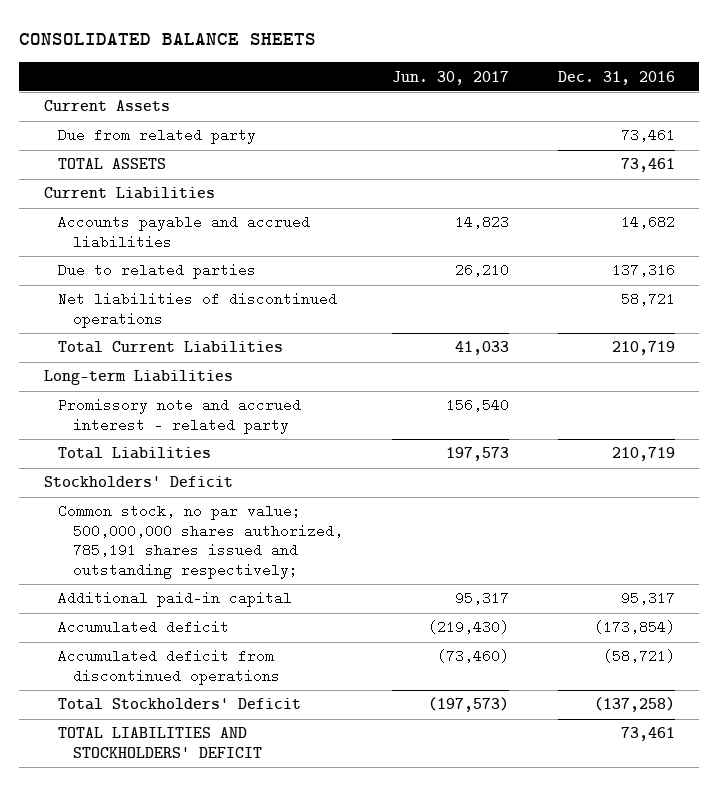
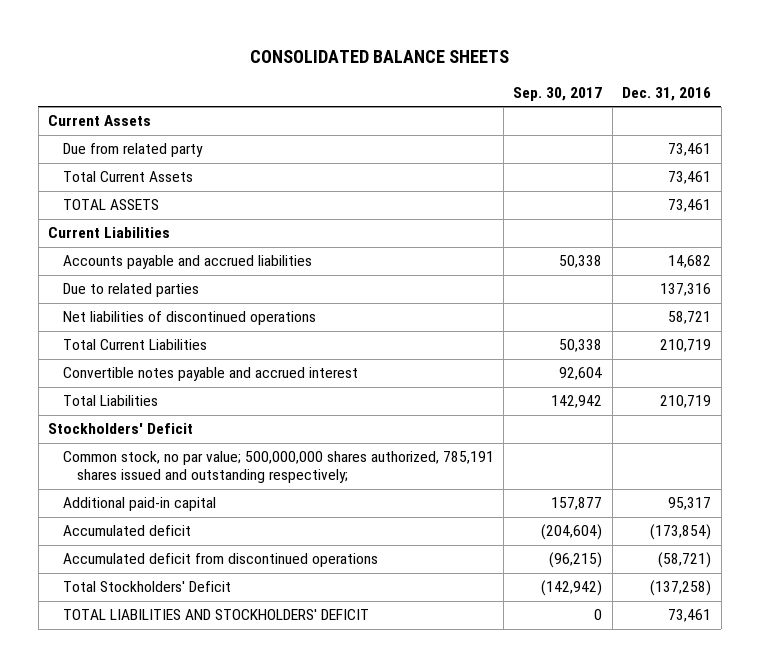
- | Jun. 30, 2017 | Dec. 31, 2016
+ | Sep. 30, 2017 | Dec. 31, 2016
+ Total Current Assets | | 73,461
- Long-term Liabilities
- Promissory note and accrued interest - related party | 156,540 |
+ Convertible notes payable and accrued interest | 92,604 |

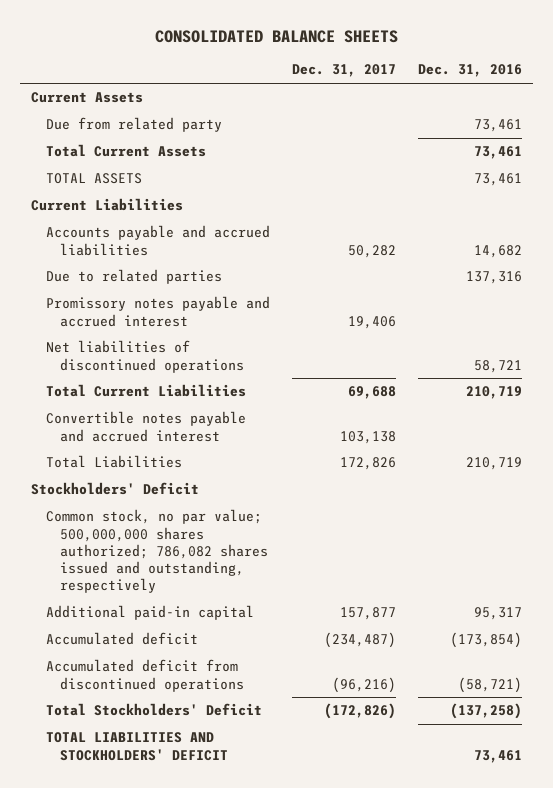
- | Sep. 30, 2017 | Dec. 31, 2016
+ | Dec. 31, 2017 | Dec. 31, 2016
+ Promissory notes payable and accrued interest | 19,406 |
- Common stock, no par value; 500,000,000 shares authorized, 785,191 shares issued and outstanding respectively;
+ Common stock, no par value; 500,000,000 shares authorized; 786,082 shares issued and outstanding, respectively

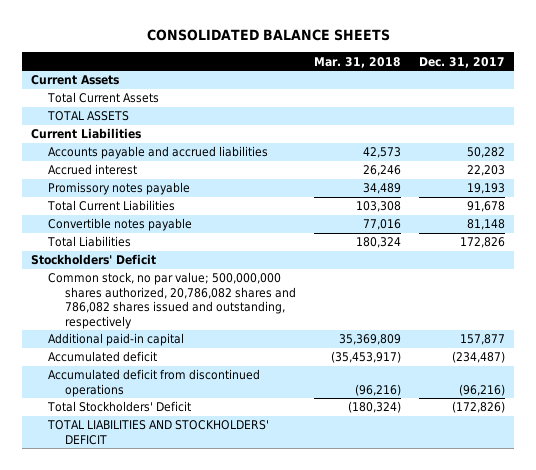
- | Dec. 31, 2017 | Dec. 31, 2016
+ | Mar. 31, 2018 | Dec. 31, 2017
- Due from related party | | 73,461
- Due to related parties | | 137,316
- Promissory notes payable and accrued interest | 19,406 |
- Net liabilities of discontinued operations | | 58,721
- Total Current Liabilities | 69,688 | 210,719
- Convertible notes payable and accrued interest | 103,138 |
+ Accrued interest | 26,246 | 22,203
+ Promissory notes payable | 34,489 | 19,193
+ Total Current Liabilities | 103,308 | 91,678
+ Convertible notes payable | 77,016 | 81,148
- Common stock, no par value; 500,000,000 shares authorized; 786,082 shares issued and outstanding, respectively
+ Common stock, no par value; 500,000,000 shares authorized, 20,786,082 shares and 786,082 shares issued and outstanding, respectively

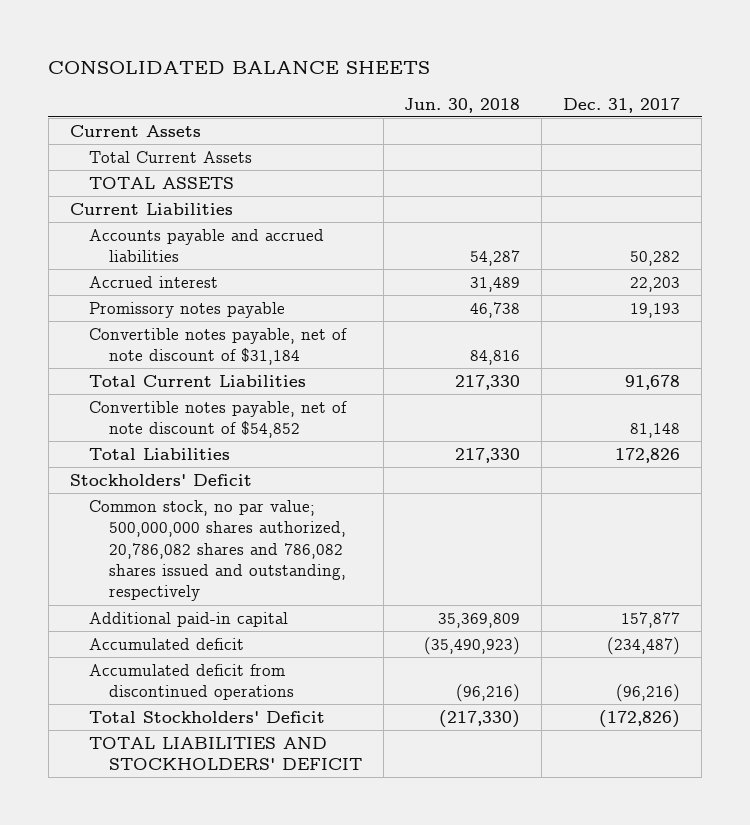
- | Mar. 31, 2018 | Dec. 31, 2017
+ | Jun. 30, 2018 | Dec. 31, 2017
+ Convertible notes payable, net of note discount of $31,184 | 84,816 |
- Convertible notes payable | 77,016 | 81,148
+ Convertible notes payable, net of note discount of $54,852 | | 81,148

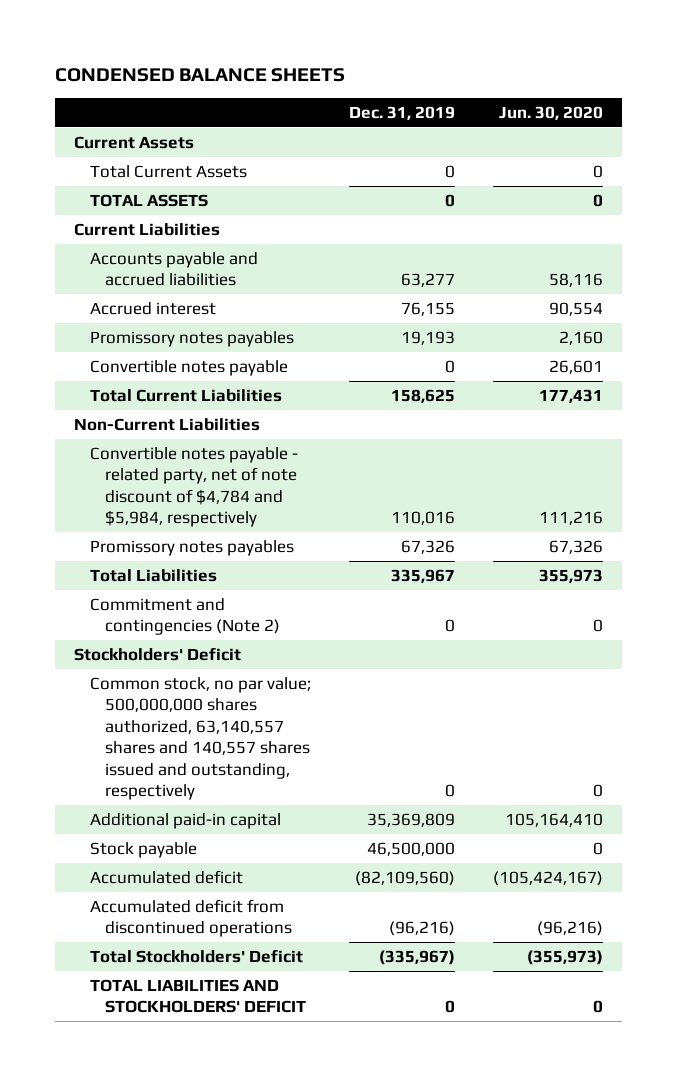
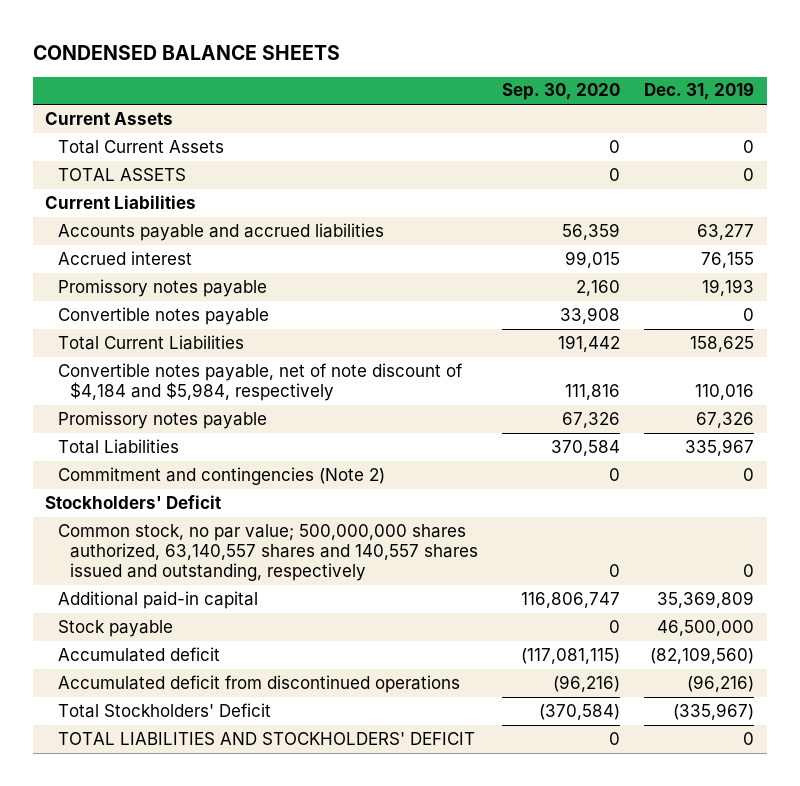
- | Dec. 31, 2019 | Jun. 30, 2020
+ | Sep. 30, 2020 | Dec. 31, 2019
- Promissory notes payables | 19,193 | 2,160
+ Promissory notes payable | 2,160 | 19,193
- Non-Current Liabilities
- Convertible notes payable - related party, net of note discount of $4,784 and $5,984, respectively | 110,016 | 111,216
- Promissory notes payables | 67,326 | 67,326
+ Convertible notes payable, net of note discount of $4,184 and $5,984, respectively | 111,816 | 110,016
+ Promissory notes payable | 67,326 | 67,326

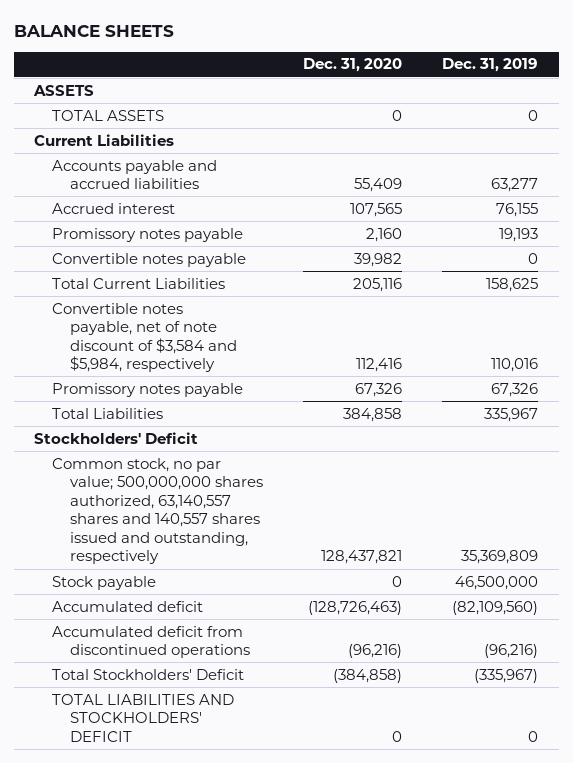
- CONDENSED BALANCE SHEETS
+ BALANCE SHEETS
- | Sep. 30, 2020 | Dec. 31, 2019
+ | Dec. 31, 2020 | Dec. 31, 2019
- Current Assets
- Total Current Assets | 0 | 0
+ ASSETS
- Convertible notes payable, net of note discount of $4,184 and $5,984, respectively | 111,816 | 110,016
+ Convertible notes payable, net of note discount of $3,584 and $5,984, respectively | 112,416 | 110,016
- Commitment and contingencies (Note 2) | 0 | 0
- Common stock, no par value; 500,000,000 shares authorized, 63,140,557 shares and 140,557 shares issued and outstanding, respectively | 0 | 0
- Additional paid-in capital | 116,806,747 | 35,369,809
+ Common stock, no par value; 500,000,000 shares authorized, 63,140,557 shares and 140,557 shares issued and outstanding, respectively | 128,437,821 | 35,369,809

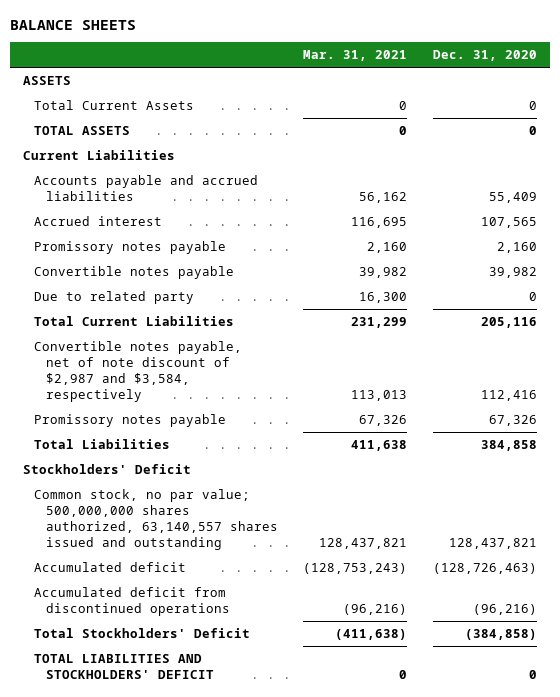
- | Dec. 31, 2020 | Dec. 31, 2019
+ | Mar. 31, 2021 | Dec. 31, 2020
+ Total Current Assets | 0 | 0
+ Due to related party | 16,300 | 0
- Convertible notes payable, net of note discount of $3,584 and $5,984, respectively | 112,416 | 110,016
+ Convertible notes payable, net of note discount of $2,987 and $3,584, respectively | 113,013 | 112,416
- Common stock, no par value; 500,000,000 shares authorized, 63,140,557 shares and 140,557 shares issued and outstanding, respectively | 128,437,821 | 35,369,809
- Stock payable | 0 | 46,500,000
+ Common stock, no par value; 500,000,000 shares authorized, 63,140,557 shares issued and outstanding | 128,437,821 | 128,437,821

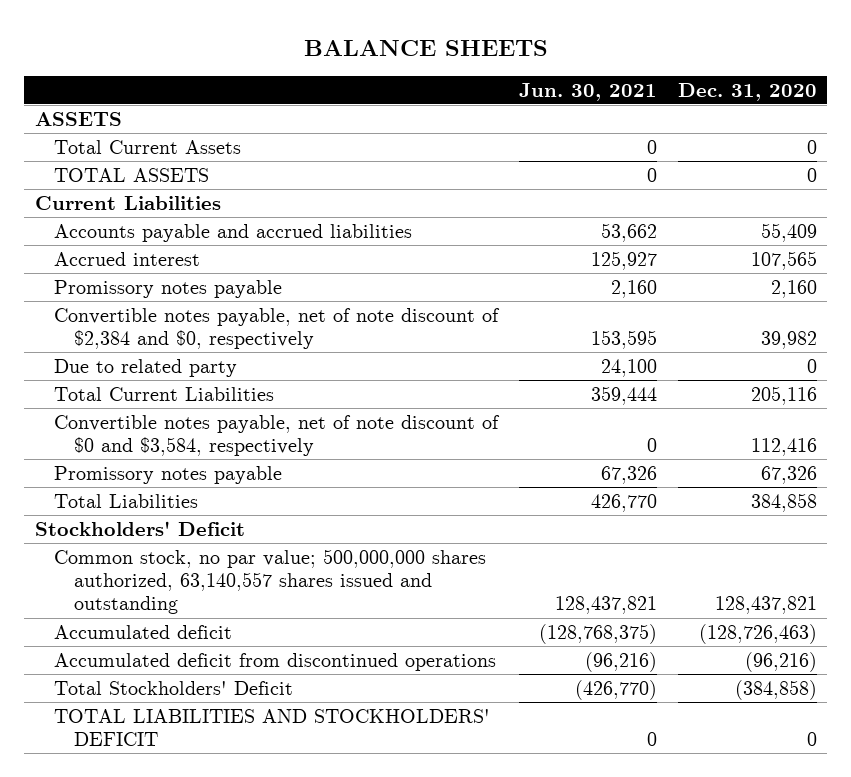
- | Mar. 31, 2021 | Dec. 31, 2020
+ | Jun. 30, 2021 | Dec. 31, 2020
- Convertible notes payable | 39,982 | 39,982
+ Convertible notes payable, net of note discount of $2,384 and $0, respectively | 153,595 | 39,982
- Convertible notes payable, net of note discount of $2,987 and $3,584, respectively | 113,013 | 112,416
+ Convertible notes payable, net of note discount of $0 and $3,584, respectively | 0 | 112,416

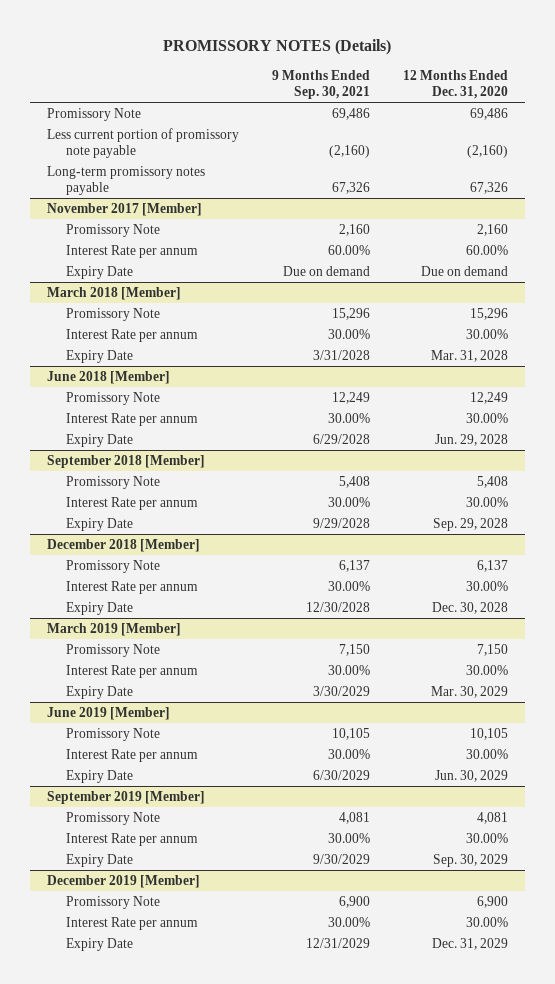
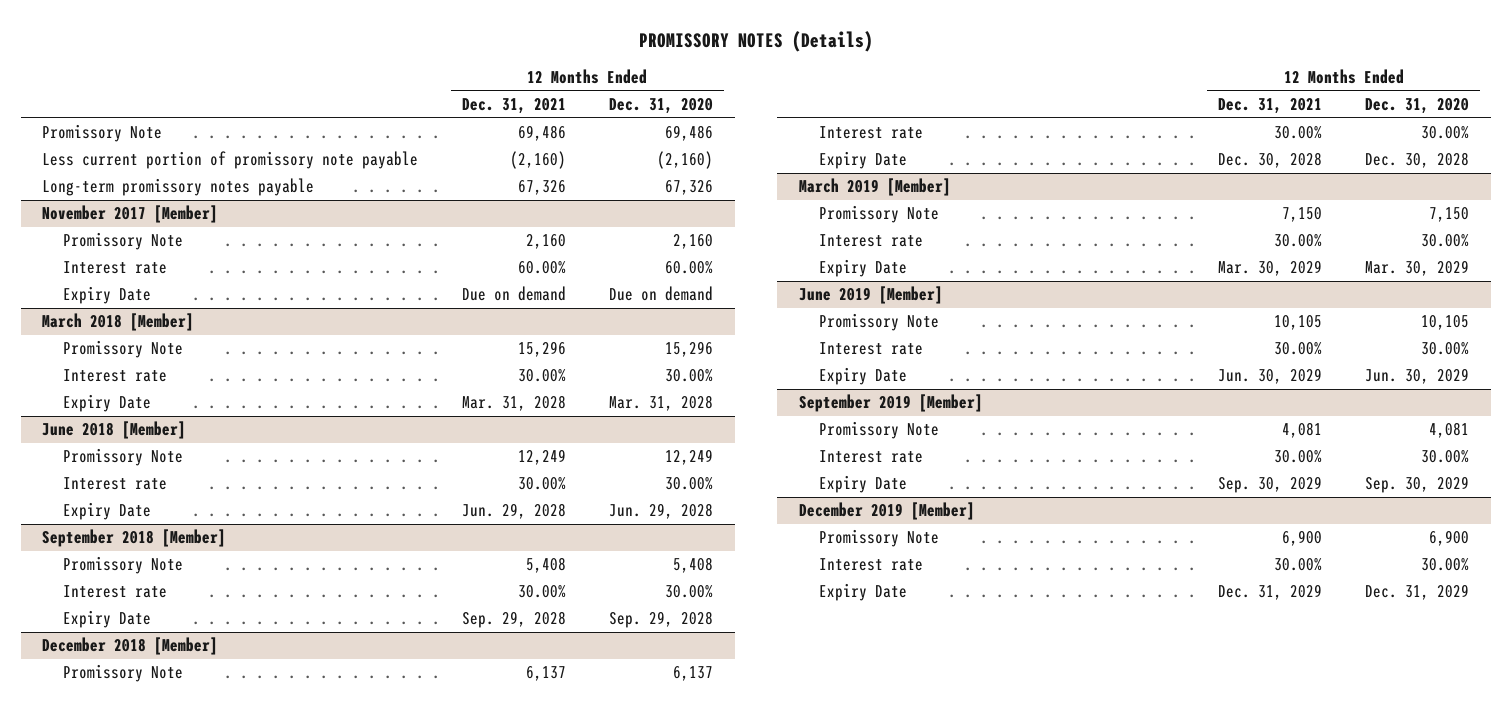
- | 9 Months Ended Sep. 30, 2021 | 12 Months Ended Dec. 31, 2020
+ | 12 Months Ended Dec. 31, 2021 | 12 Months Ended Dec. 31, 2020
@ November 2017 [Member]
- Interest Rate per annum | 60.00% | 60.00%
+ Interest rate | 60.00% | 60.00%
@ March 2018 [Member]
- Interest Rate per annum | 30.00% | 30.00%
+ Interest rate | 30.00% | 30.00%
@ June 2018 [Member]
- Interest Rate per annum | 30.00% | 30.00%
+ Interest rate | 30.00% | 30.00%
@ September 2018 [Member]
- Interest Rate per annum | 30.00% | 30.00%
+ Interest rate | 30.00% | 30.00%
@ December 2018 [Member]
- Interest Rate per annum | 30.00% | 30.00%
+ Interest rate | 30.00% | 30.00%
@ March 2019 [Member]
- Interest Rate per annum | 30.00% | 30.00%
+ Interest rate | 30.00% | 30.00%
@ June 2019 [Member]
- Interest Rate per annum | 30.00% | 30.00%
+ Interest rate | 30.00% | 30.00%
@ September 2019 [Member]
- Interest Rate per annum | 30.00% | 30.00%
+ Interest rate | 30.00% | 30.00%
@ December 2019 [Member]
- Interest Rate per annum | 30.00% | 30.00%
+ Interest rate | 30.00% | 30.00%

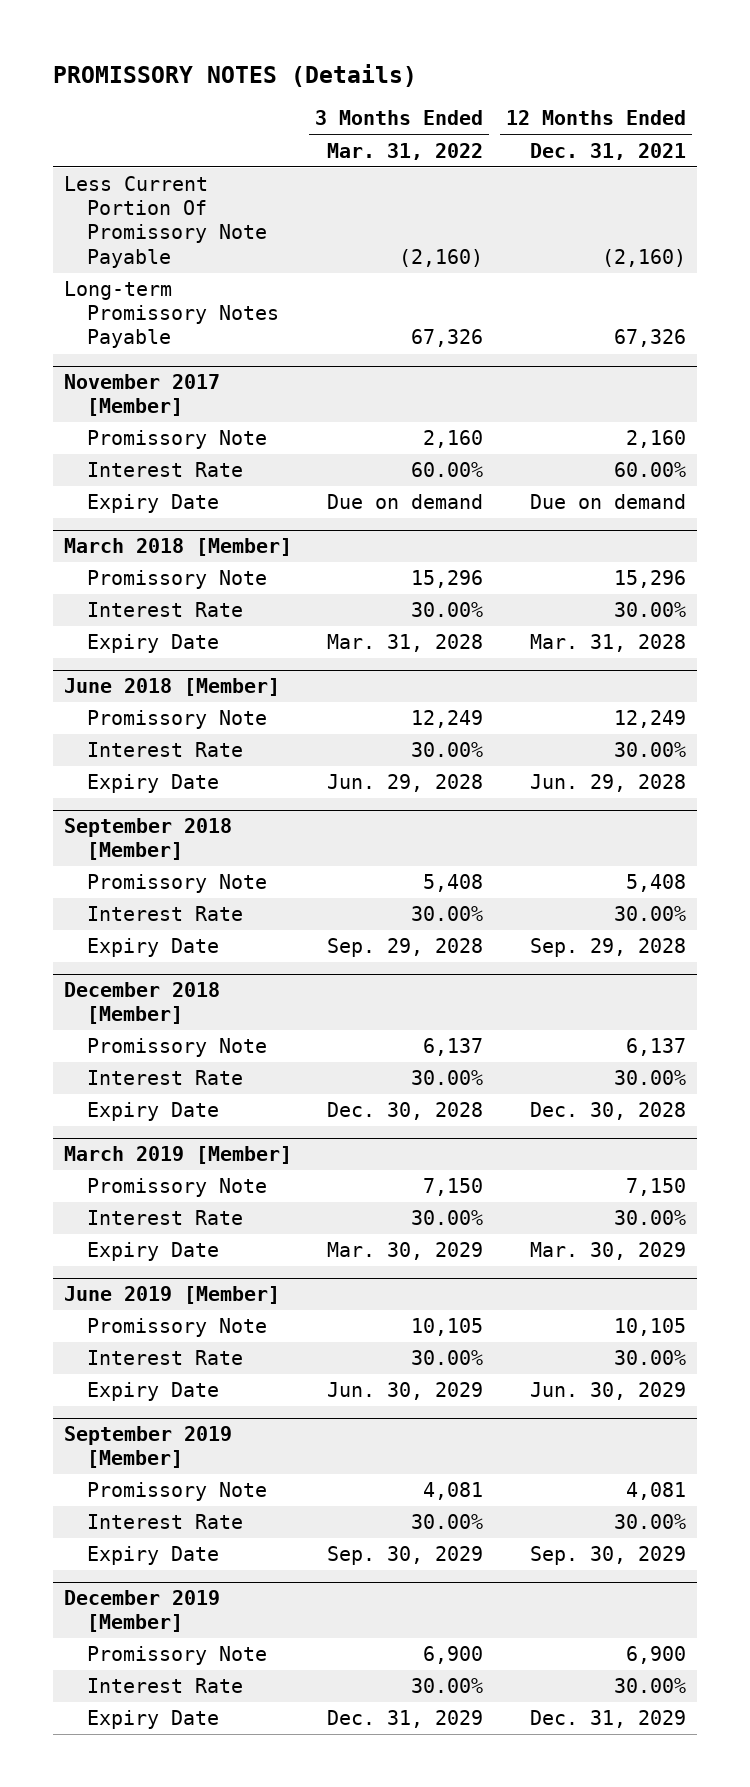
- | 12 Months Ended Dec. 31, 2021 | 12 Months Ended Dec. 31, 2020
+ | 3 Months Ended Mar. 31, 2022 | 12 Months Ended Dec. 31, 2021
- Promissory Note | 69,486 | 69,486
- Less current portion of promissory note payable | (2,160) | (2,160)
- Long-term promissory notes payable | 67,326 | 67,326
+ Less Current Portion Of Promissory Note Payable | (2,160) | (2,160)
+ Long-term Promissory Notes Payable | 67,326 | 67,326
@ November 2017 [Member]
- Interest rate | 60.00% | 60.00%
+ Interest Rate | 60.00% | 60.00%
@ March 2018 [Member]
- Interest rate | 30.00% | 30.00%
+ Interest Rate | 30.00% | 30.00%
@ June 2018 [Member]
- Interest rate | 30.00% | 30.00%
+ Interest Rate | 30.00% | 30.00%
@ September 2018 [Member]
- Interest rate | 30.00% | 30.00%
+ Interest Rate | 30.00% | 30.00%
@ December 2018 [Member]
- Interest rate | 30.00% | 30.00%
+ Interest Rate | 30.00% | 30.00%
@ March 2019 [Member]
- Interest rate | 30.00% | 30.00%
+ Interest Rate | 30.00% | 30.00%
@ June 2019 [Member]
- Interest rate | 30.00% | 30.00%
+ Interest Rate | 30.00% | 30.00%
@ September 2019 [Member]
- Interest rate | 30.00% | 30.00%
+ Interest Rate | 30.00% | 30.00%
@ December 2019 [Member]
- Interest rate | 30.00% | 30.00%
+ Interest Rate | 30.00% | 30.00%

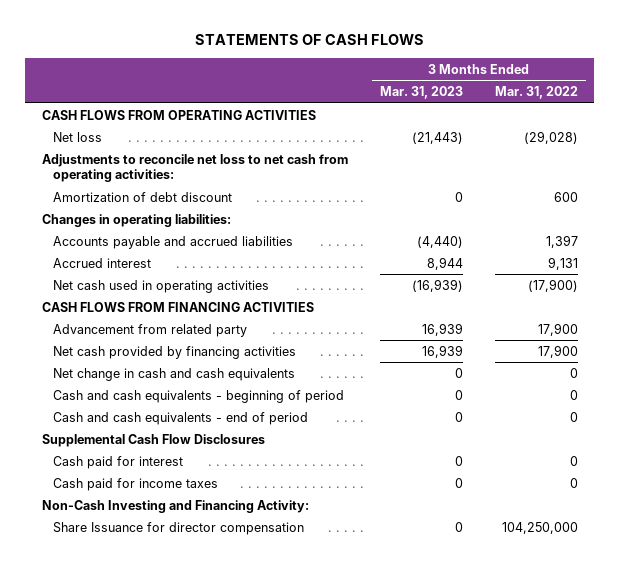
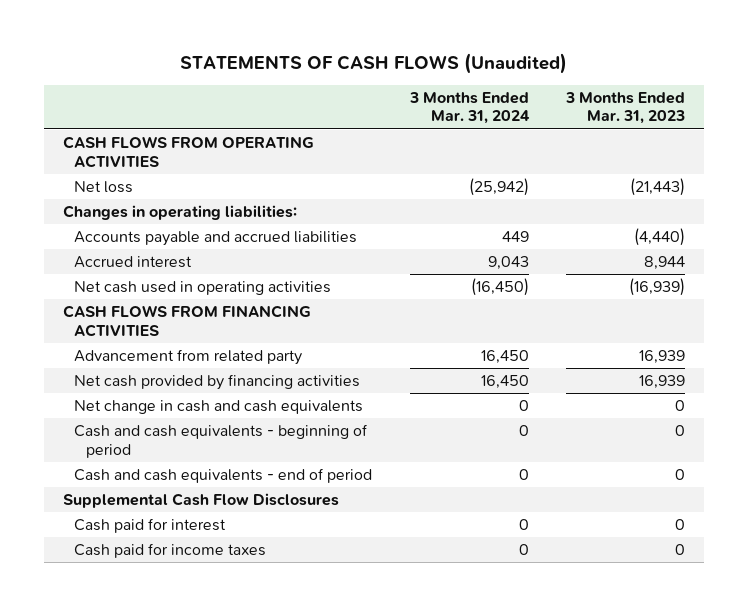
- STATEMENTS OF CASH FLOWS
+ STATEMENTS OF CASH FLOWS (Unaudited)
- | 3 Months Ended Mar. 31, 2023 | 3 Months Ended Mar. 31, 2022
+ | 3 Months Ended Mar. 31, 2024 | 3 Months Ended Mar. 31, 2023
- Adjustments to reconcile net loss to net cash from operating activities:
- Amortization of debt discount | 0 | 600
- Non-Cash Investing and Financing Activity:
- Share Issuance for director compensation | 0 | 104,250,000

